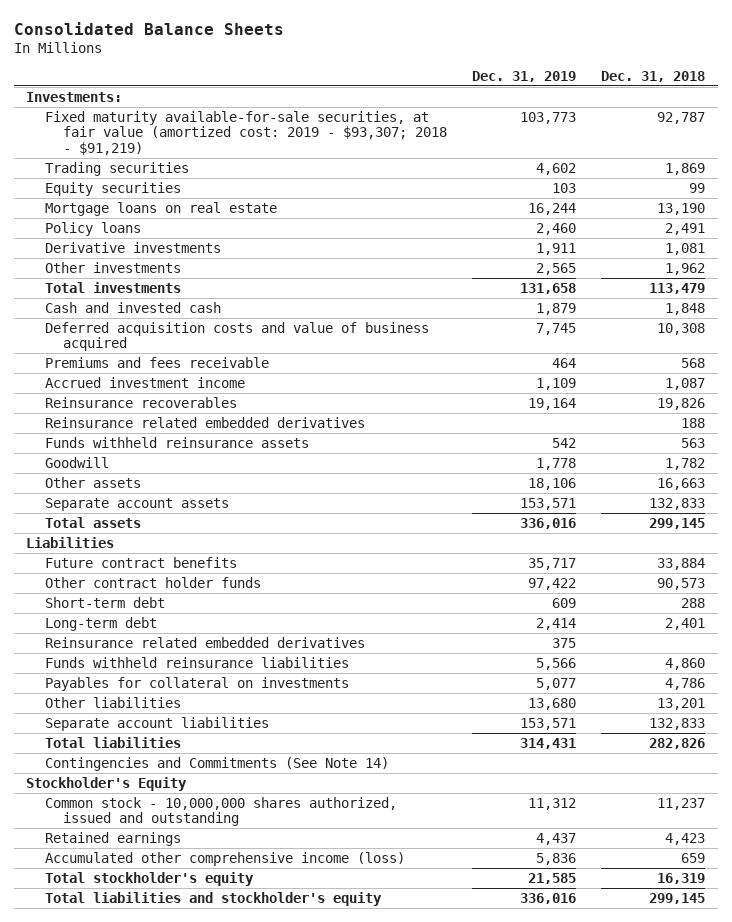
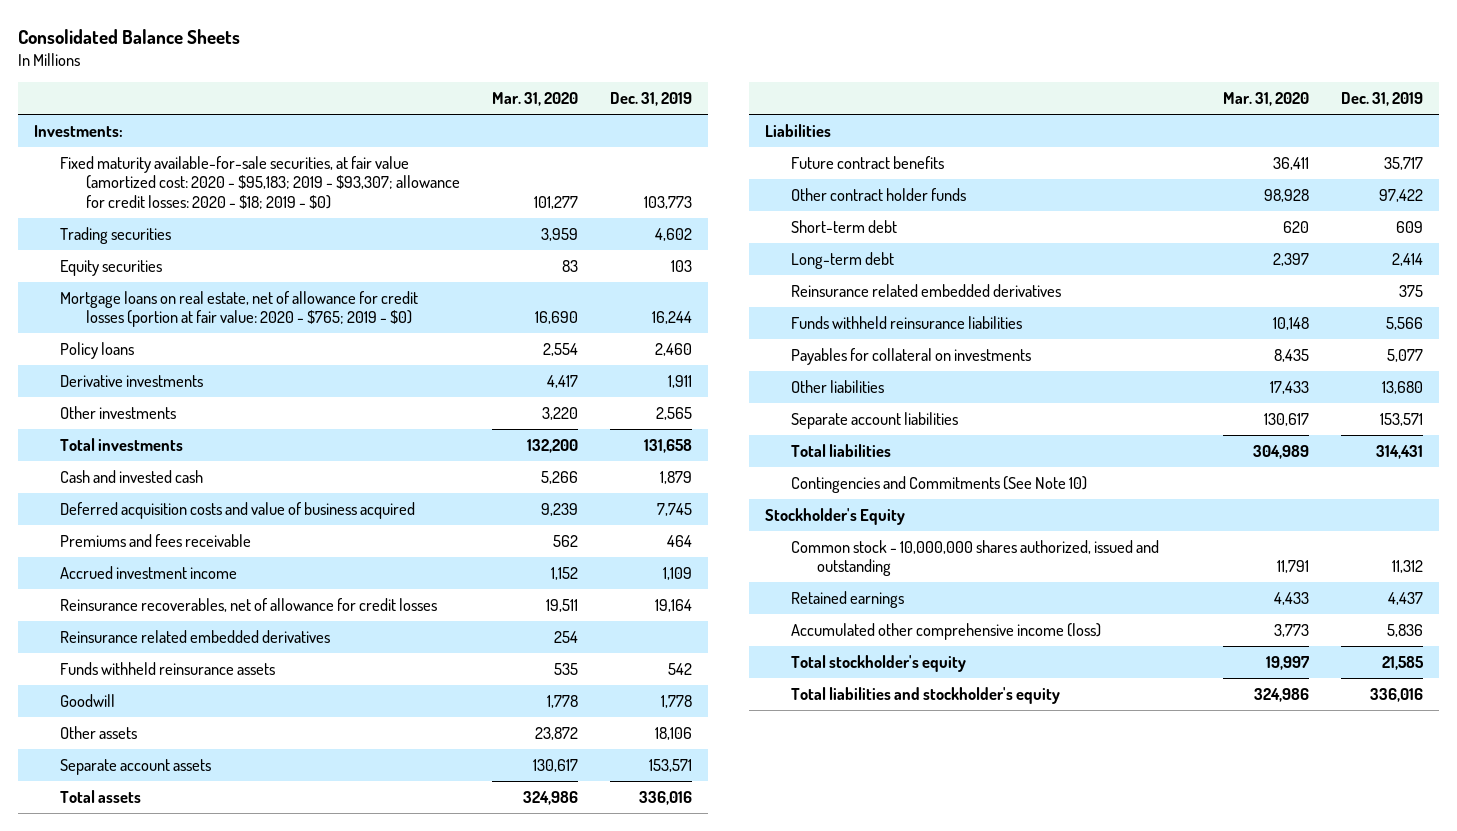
- | Dec. 31, 2019 | Dec. 31, 2018
+ | Mar. 31, 2020 | Dec. 31, 2019
- Fixed maturity available-for-sale securities, at fair value (amortized cost: 2019 - $93,307; 2018 - $91,219) | 103,773 | 92,787
+ Fixed maturity available-for-sale securities, at fair value (amortized cost: 2020 - $95,183; 2019 - $93,307; allowance for credit losses: 2020 - $18; 2019 - $0) | 101,277 | 103,773
- Mortgage loans on real estate | 16,244 | 13,190
+ Mortgage loans on real estate, net of allowance for credit losses (portion at fair value: 2020 - $765; 2019 - $0) | 16,690 | 16,244
- Reinsurance recoverables | 19,164 | 19,826
+ Reinsurance recoverables, net of allowance for credit losses | 19,511 | 19,164
- Contingencies and Commitments (See Note 14)
+ Contingencies and Commitments (See Note 10)

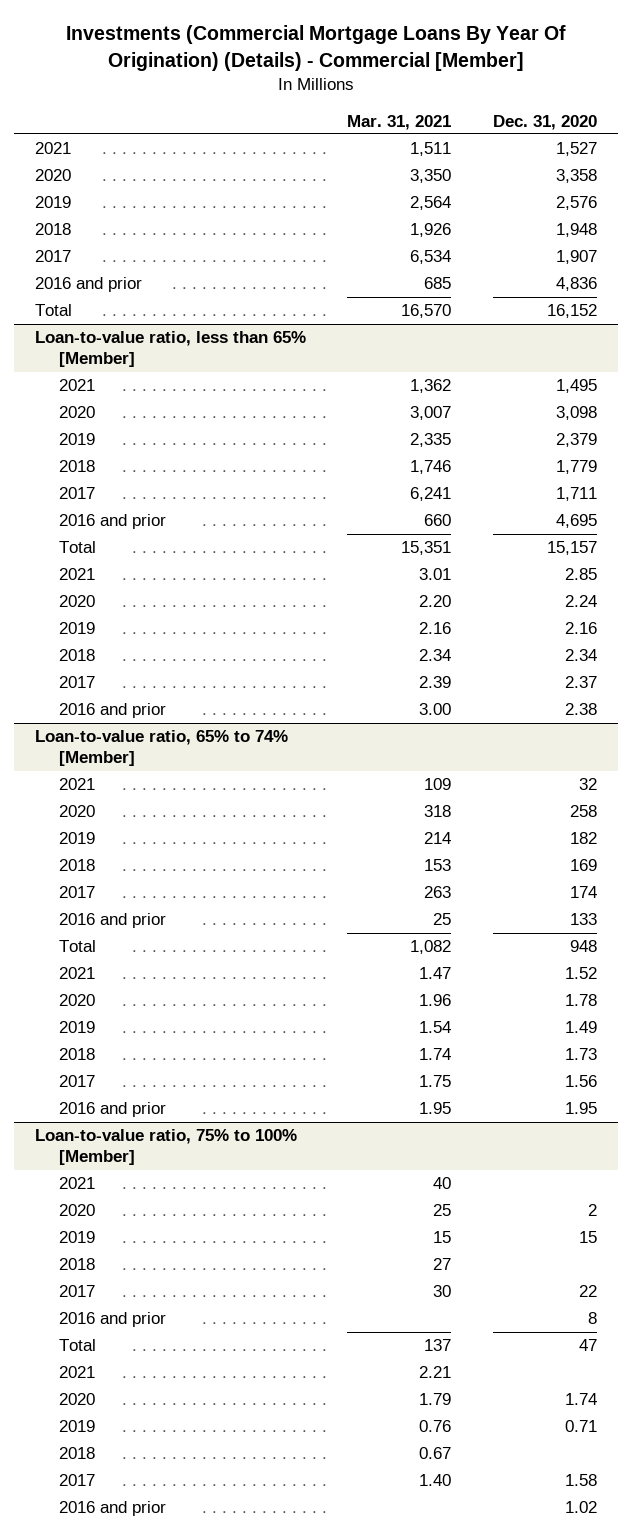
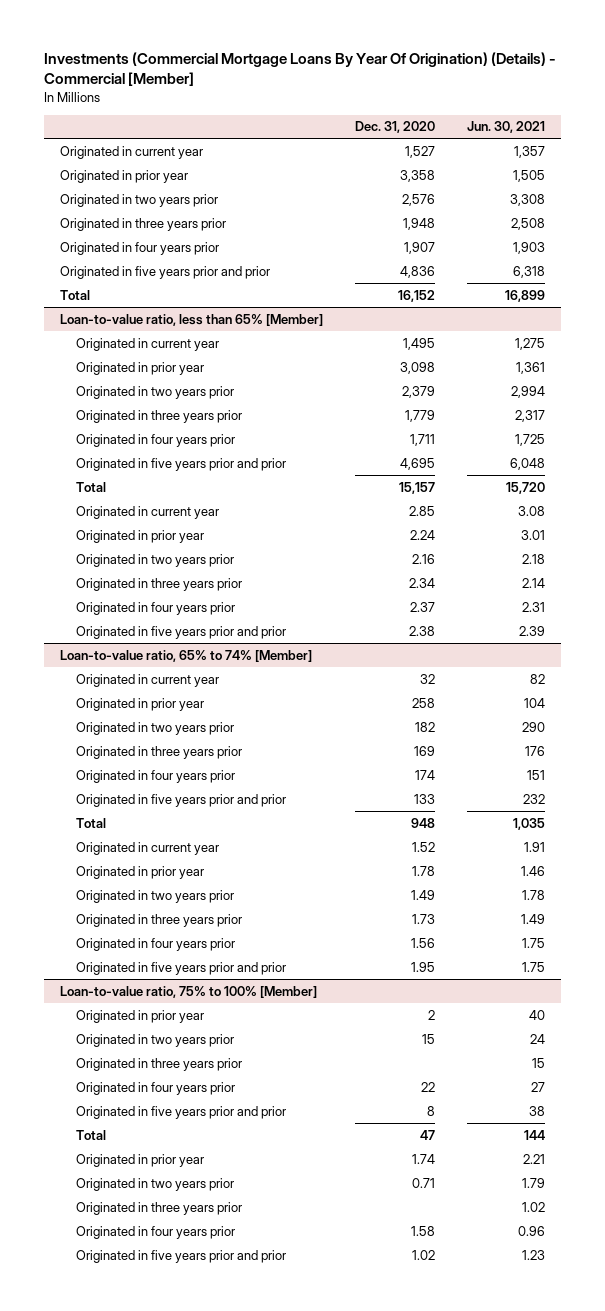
- | Mar. 31, 2021 | Dec. 31, 2020
+ | Dec. 31, 2020 | Jun. 30, 2021
- 2021 | 1,511 | 1,527
- 2020 | 3,350 | 3,358
- 2019 | 2,564 | 2,576
- 2018 | 1,926 | 1,948
- 2017 | 6,534 | 1,907
- 2016 and prior | 685 | 4,836
+ Originated in current year | 1,527 | 1,357
+ Originated in prior year | 3,358 | 1,505
+ Originated in two years prior | 2,576 | 3,308
+ Originated in three years prior | 1,948 | 2,508
+ Originated in four years prior | 1,907 | 1,903
+ Originated in five years prior and prior | 4,836 | 6,318
@ Loan-to-value ratio, less than 65% [Member]
- 2021 | 1,362 | 1,495
- 2020 | 3,007 | 3,098
- 2019 | 2,335 | 2,379
- 2018 | 1,746 | 1,779
- 2017 | 6,241 | 1,711
- 2016 and prior | 660 | 4,695
+ Originated in current year | 1,495 | 1,275
+ Originated in prior year | 3,098 | 1,361
+ Originated in two years prior | 2,379 | 2,994
+ Originated in three years prior | 1,779 | 2,317
+ Originated in four years prior | 1,711 | 1,725
+ Originated in five years prior and prior | 4,695 | 6,048
- 2021 | 3.01 | 2.85
- 2020 | 2.20 | 2.24
- 2019 | 2.16 | 2.16
- 2018 | 2.34 | 2.34
- 2017 | 2.39 | 2.37
- 2016 and prior | 3.00 | 2.38
+ Originated in current year | 2.85 | 3.08
+ Originated in prior year | 2.24 | 3.01
+ Originated in two years prior | 2.16 | 2.18
+ Originated in three years prior | 2.34 | 2.14
+ Originated in four years prior | 2.37 | 2.31
+ Originated in five years prior and prior | 2.38 | 2.39
@ Loan-to-value ratio, 65% to 74% [Member]
- 2021 | 109 | 32
- 2020 | 318 | 258
- 2019 | 214 | 182
- 2018 | 153 | 169
- 2017 | 263 | 174
- 2016 and prior | 25 | 133
+ Originated in current year | 32 | 82
+ Originated in prior year | 258 | 104
+ Originated in two years prior | 182 | 290
+ Originated in three years prior | 169 | 176
+ Originated in four years prior | 174 | 151
+ Originated in five years prior and prior | 133 | 232
- 2021 | 1.47 | 1.52
- 2020 | 1.96 | 1.78
- 2019 | 1.54 | 1.49
- 2018 | 1.74 | 1.73
- 2017 | 1.75 | 1.56
- 2016 and prior | 1.95 | 1.95
+ Originated in current year | 1.52 | 1.91
+ Originated in prior year | 1.78 | 1.46
+ Originated in two years prior | 1.49 | 1.78
+ Originated in three years prior | 1.73 | 1.49
+ Originated in four years prior | 1.56 | 1.75
+ Originated in five years prior and prior | 1.95 | 1.75
@ Loan-to-value ratio, 75% to 100% [Member]
- 2021 | 40 |
- 2020 | 25 | 2
- 2019 | 15 | 15
- 2018 | 27 |
- 2017 | 30 | 22
- 2016 and prior | | 8
+ Originated in prior year | 2 | 40
+ Originated in two years prior | 15 | 24
+ Originated in three years prior | | 15
+ Originated in four years prior | 22 | 27
+ Originated in five years prior and prior | 8 | 38
- 2021 | 2.21 |
- 2020 | 1.79 | 1.74
- 2019 | 0.76 | 0.71
- 2018 | 0.67 |
- 2017 | 1.40 | 1.58
- 2016 and prior | | 1.02
+ Originated in prior year | 1.74 | 2.21
+ Originated in two years prior | 0.71 | 1.79
+ Originated in three years prior | | 1.02
+ Originated in four years prior | 1.58 | 0.96
+ Originated in five years prior and prior | 1.02 | 1.23

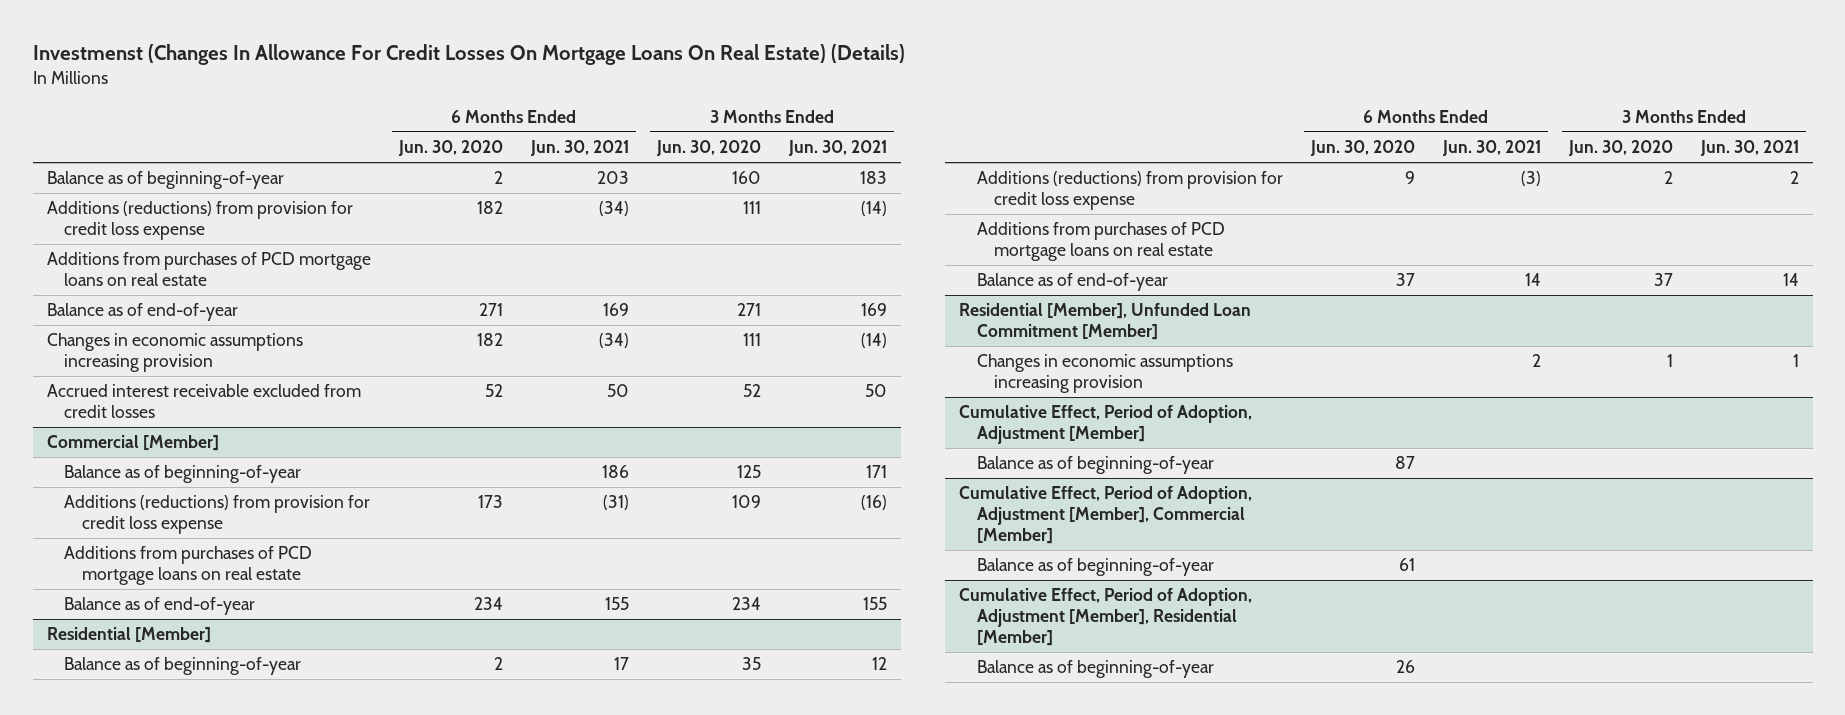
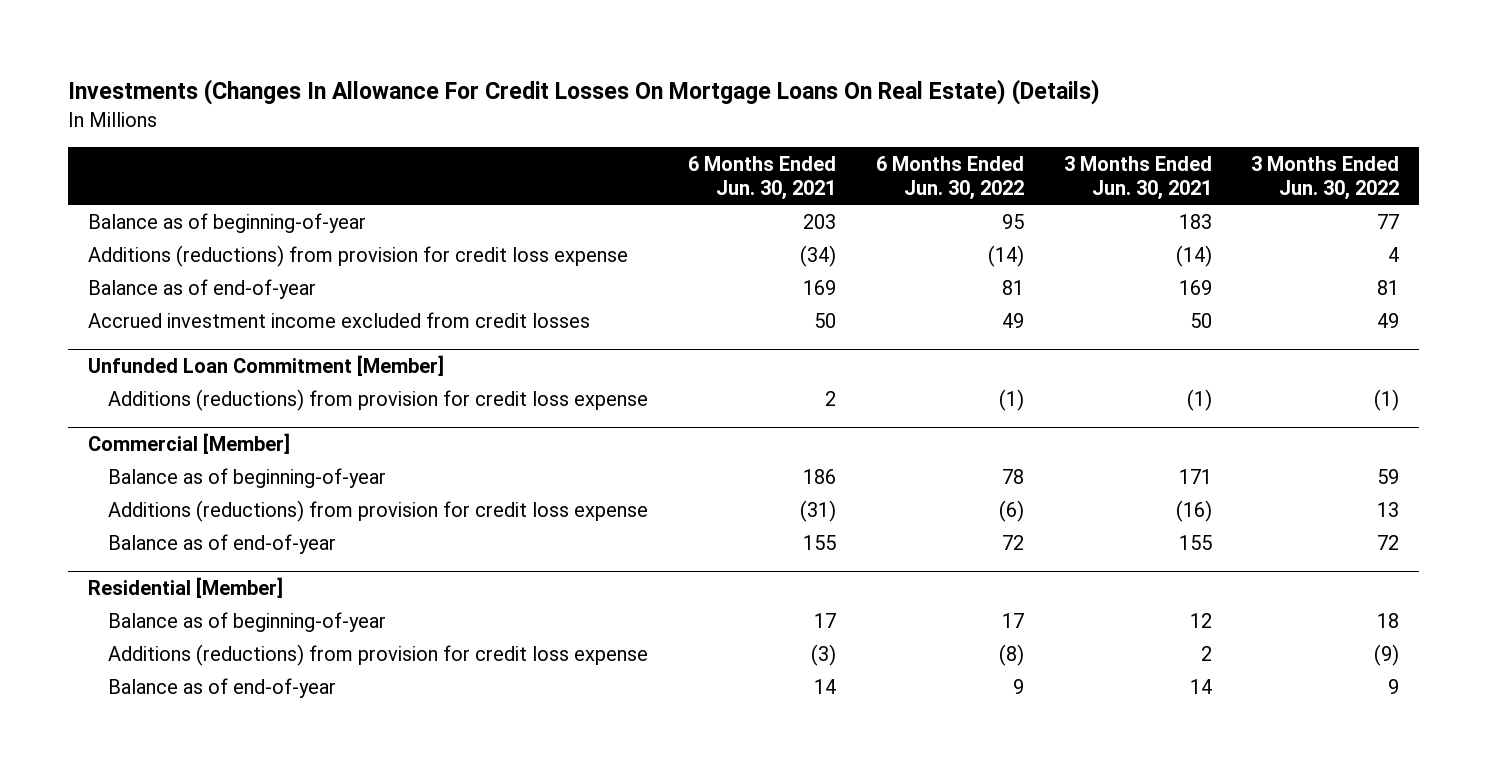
- Investmenst (Changes In Allowance For Credit Losses On Mortgage Loans On Real Estate) (Details)
+ Investments (Changes In Allowance For Credit Losses On Mortgage Loans On Real Estate) (Details)
- | 6 Months Ended Jun. 30, 2020 | 6 Months Ended Jun. 30, 2021 | 3 Months Ended Jun. 30, 2020 | 3 Months Ended Jun. 30, 2021
+ | 6 Months Ended Jun. 30, 2021 | 6 Months Ended Jun. 30, 2022 | 3 Months Ended Jun. 30, 2021 | 3 Months Ended Jun. 30, 2022
- Additions from purchases of PCD mortgage loans on real estate
- Changes in economic assumptions increasing provision | 182 | (34) | 111 | (14)
- Accrued interest receivable excluded from credit losses | 52 | 50 | 52 | 50
+ Accrued investment income excluded from credit losses | 50 | 49 | 50 | 49
+ Unfunded Loan Commitment [Member]
+ Additions (reductions) from provision for credit loss expense | 2 | (1) | (1) | (1)
@ Commercial [Member]
- Additions from purchases of PCD mortgage loans on real estate
@ Residential [Member]
- Additions from purchases of PCD mortgage loans on real estate
- Residential [Member], Unfunded Loan Commitment [Member]
- Changes in economic assumptions increasing provision | | 2 | 1 | 1
- Cumulative Effect, Period of Adoption, Adjustment [Member]
- Balance as of beginning-of-year | 87 | | |
- Cumulative Effect, Period of Adoption, Adjustment [Member], Commercial [Member]
- Balance as of beginning-of-year | 61 | | |
- Cumulative Effect, Period of Adoption, Adjustment [Member], Residential [Member]
- Balance as of beginning-of-year | 26 | | |

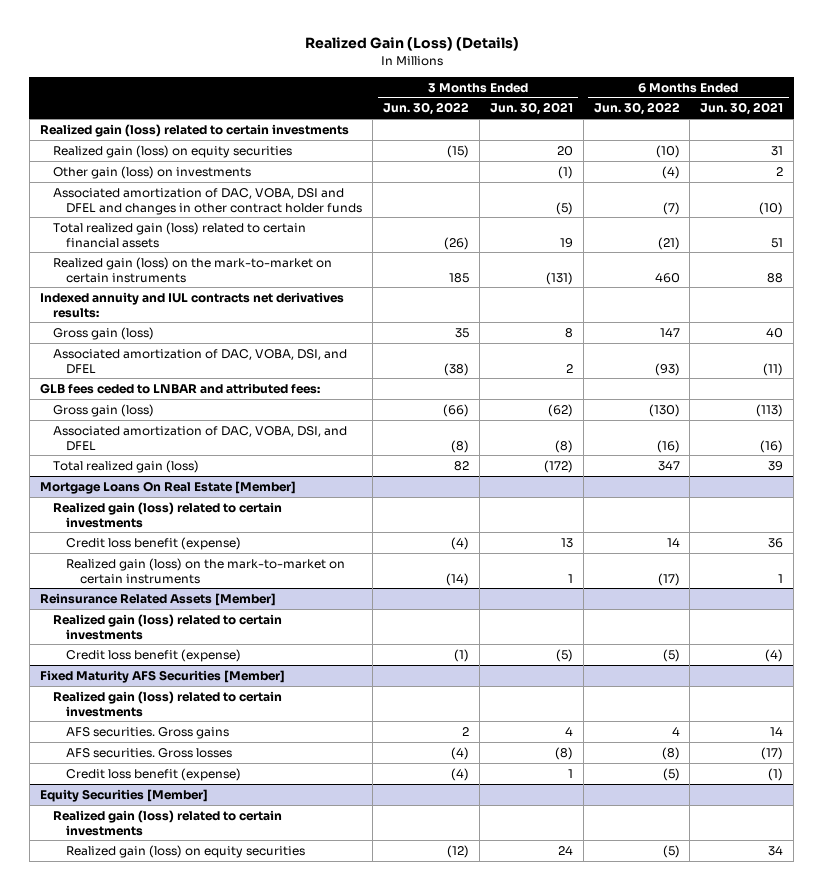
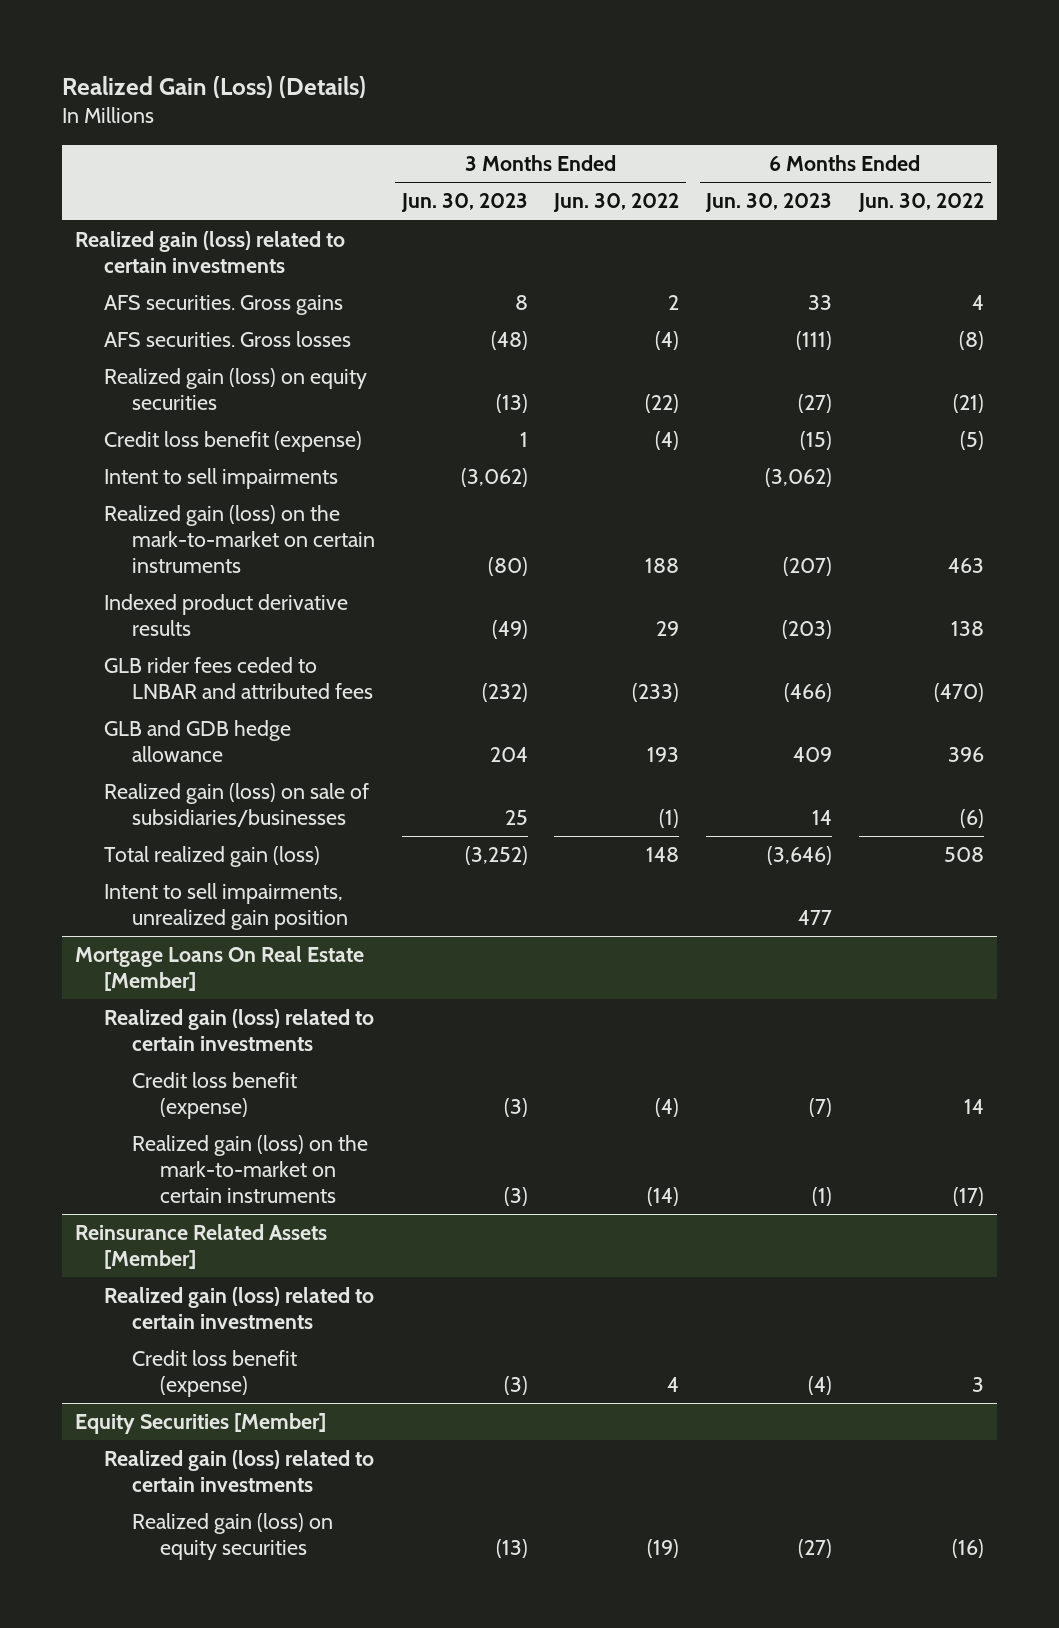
- | 3 Months Ended Jun. 30, 2022 | 3 Months Ended Jun. 30, 2021 | 6 Months Ended Jun. 30, 2022 | 6 Months Ended Jun. 30, 2021
+ | 3 Months Ended Jun. 30, 2023 | 3 Months Ended Jun. 30, 2022 | 6 Months Ended Jun. 30, 2023 | 6 Months Ended Jun. 30, 2022
- Realized gain (loss) on equity securities | (15) | 20 | (10) | 31
- Other gain (loss) on investments | | (1) | (4) | 2
- Associated amortization of DAC, VOBA, DSI and DFEL and changes in other contract holder funds | | (5) | (7) | (10)
- Total realized gain (loss) related to certain financial assets | (26) | 19 | (21) | 51
- Realized gain (loss) on the mark-to-market on certain instruments | 185 | (131) | 460 | 88
- Indexed annuity and IUL contracts net derivatives results:
- Gross gain (loss) | 35 | 8 | 147 | 40
- Associated amortization of DAC, VOBA, DSI, and DFEL | (38) | 2 | (93) | (11)
- GLB fees ceded to LNBAR and attributed fees:
- Gross gain (loss) | (66) | (62) | (130) | (113)
- Associated amortization of DAC, VOBA, DSI, and DFEL | (8) | (8) | (16) | (16)
- Total realized gain (loss) | 82 | (172) | 347 | 39
+ AFS securities. Gross gains | 8 | 2 | 33 | 4
+ AFS securities. Gross losses | (48) | (4) | (111) | (8)
+ Realized gain (loss) on equity securities | (13) | (22) | (27) | (21)
+ Credit loss benefit (expense) | 1 | (4) | (15) | (5)
+ Intent to sell impairments | (3,062) | | (3,062) |
+ Realized gain (loss) on the mark-to-market on certain instruments | (80) | 188 | (207) | 463
+ Indexed product derivative results | (49) | 29 | (203) | 138
+ GLB rider fees ceded to LNBAR and attributed fees | (232) | (233) | (466) | (470)
+ GLB and GDB hedge allowance | 204 | 193 | 409 | 396
+ Realized gain (loss) on sale of subsidiaries/businesses | 25 | (1) | 14 | (6)
+ Total realized gain (loss) | (3,252) | 148 | (3,646) | 508
+ Intent to sell impairments, unrealized gain position | | | 477 |
@ Reinsurance Related Assets [Member]
- Credit loss benefit (expense) | (1) | (5) | (5) | (4)
- Fixed Maturity AFS Securities [Member]
- Realized gain (loss) related to certain investments
- AFS securities. Gross gains | 2 | 4 | 4 | 14
- AFS securities. Gross losses | (4) | (8) | (8) | (17)
- Credit loss benefit (expense) | (4) | 1 | (5) | (1)
@ Reinsurance Related Assets [Member]
+ Credit loss benefit (expense) | (3) | 4 | (4) | 3
@ Equity Securities [Member]
- Realized gain (loss) on equity securities | (12) | 24 | (5) | 34
+ Realized gain (loss) on equity securities | (13) | (19) | (27) | (16)

